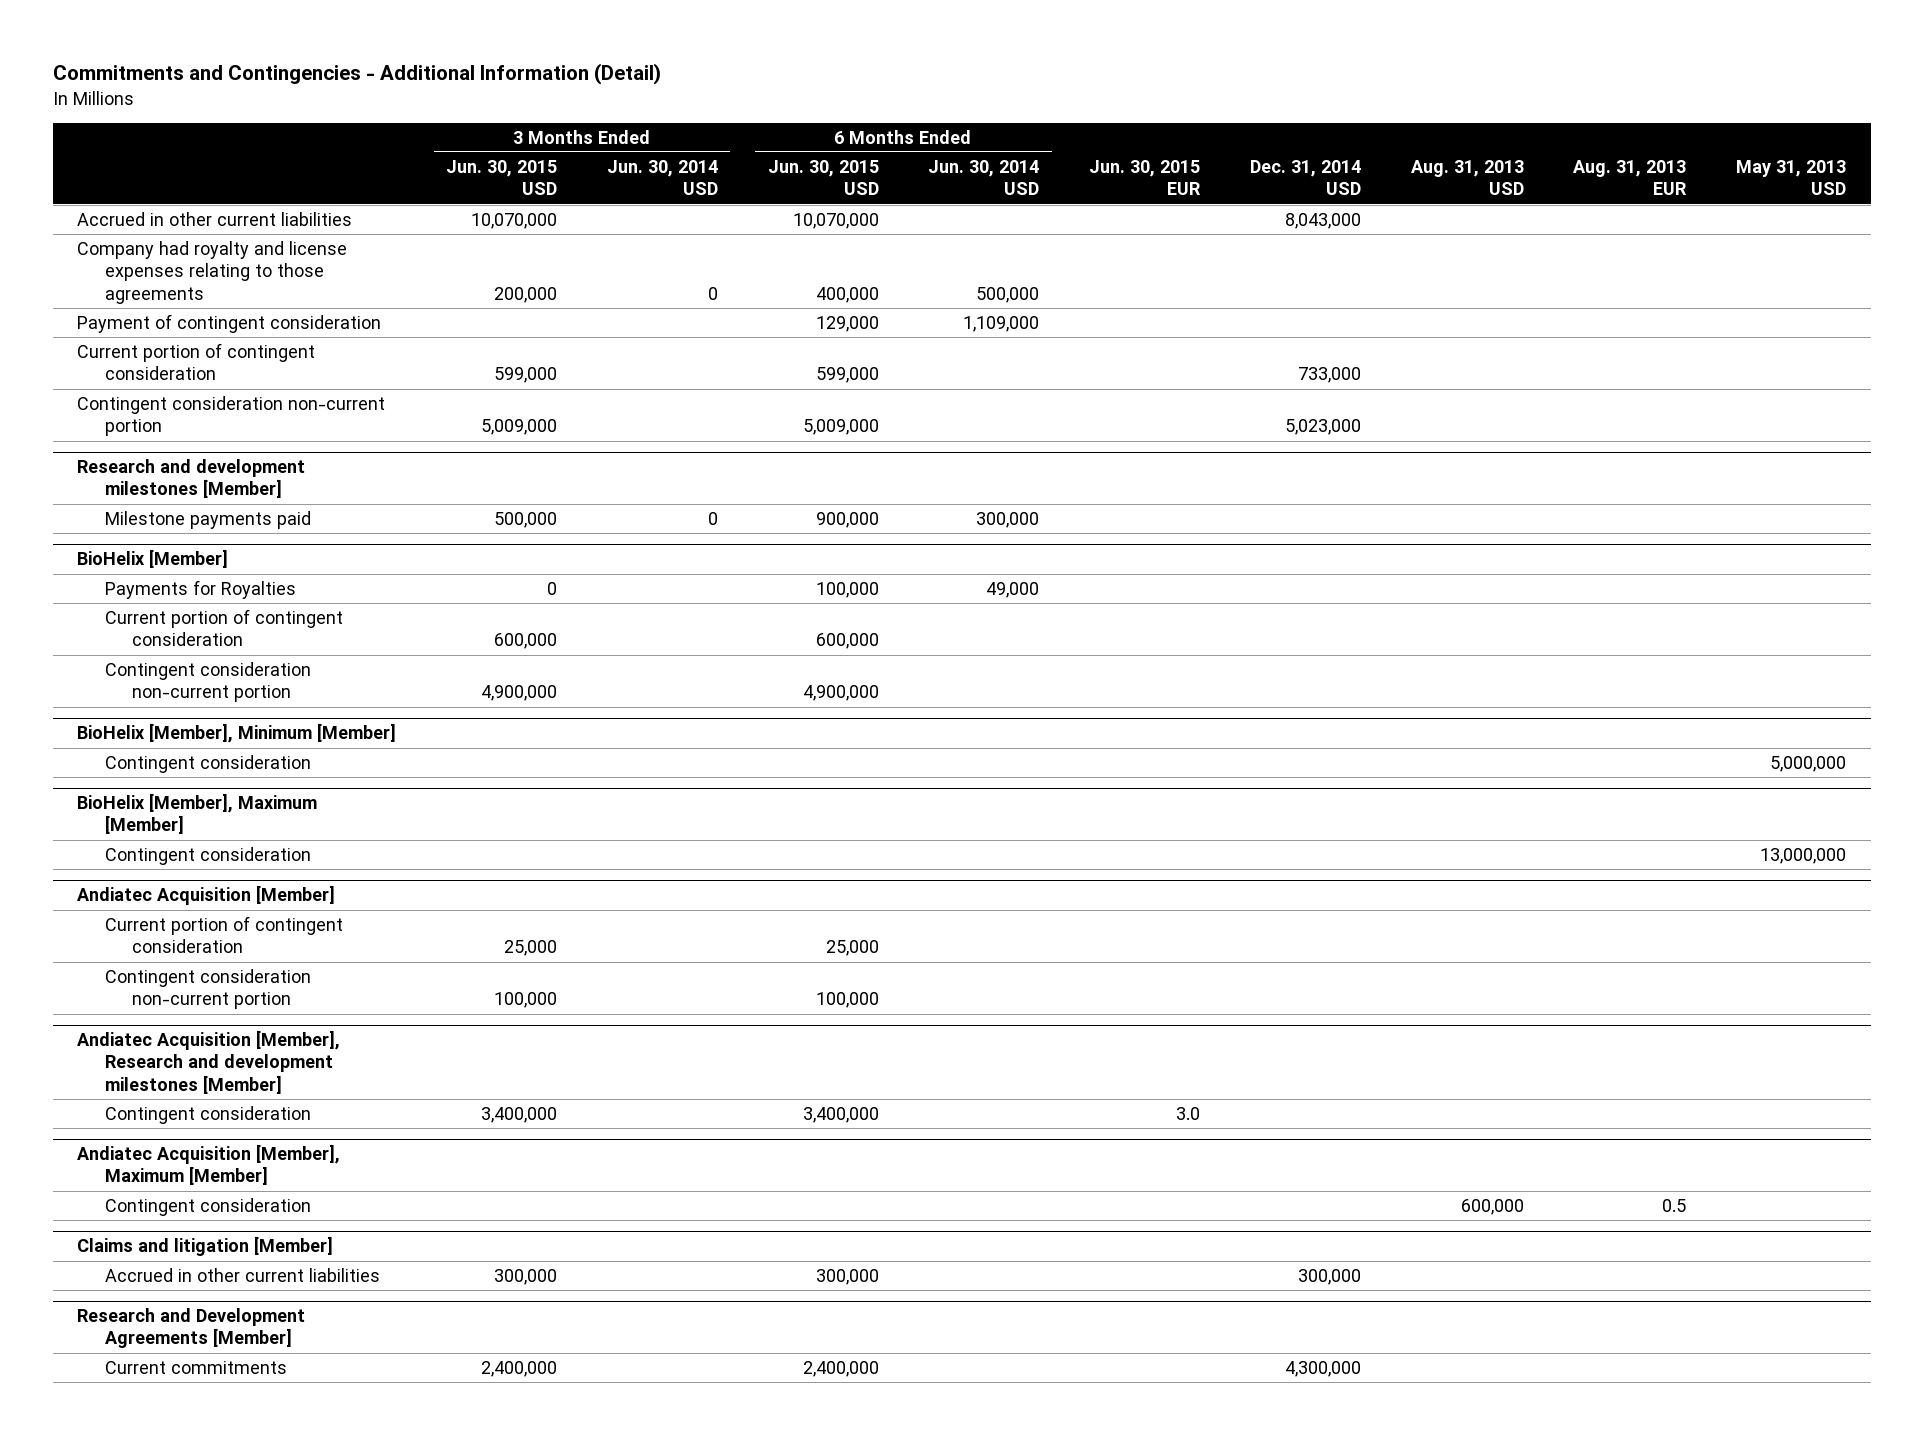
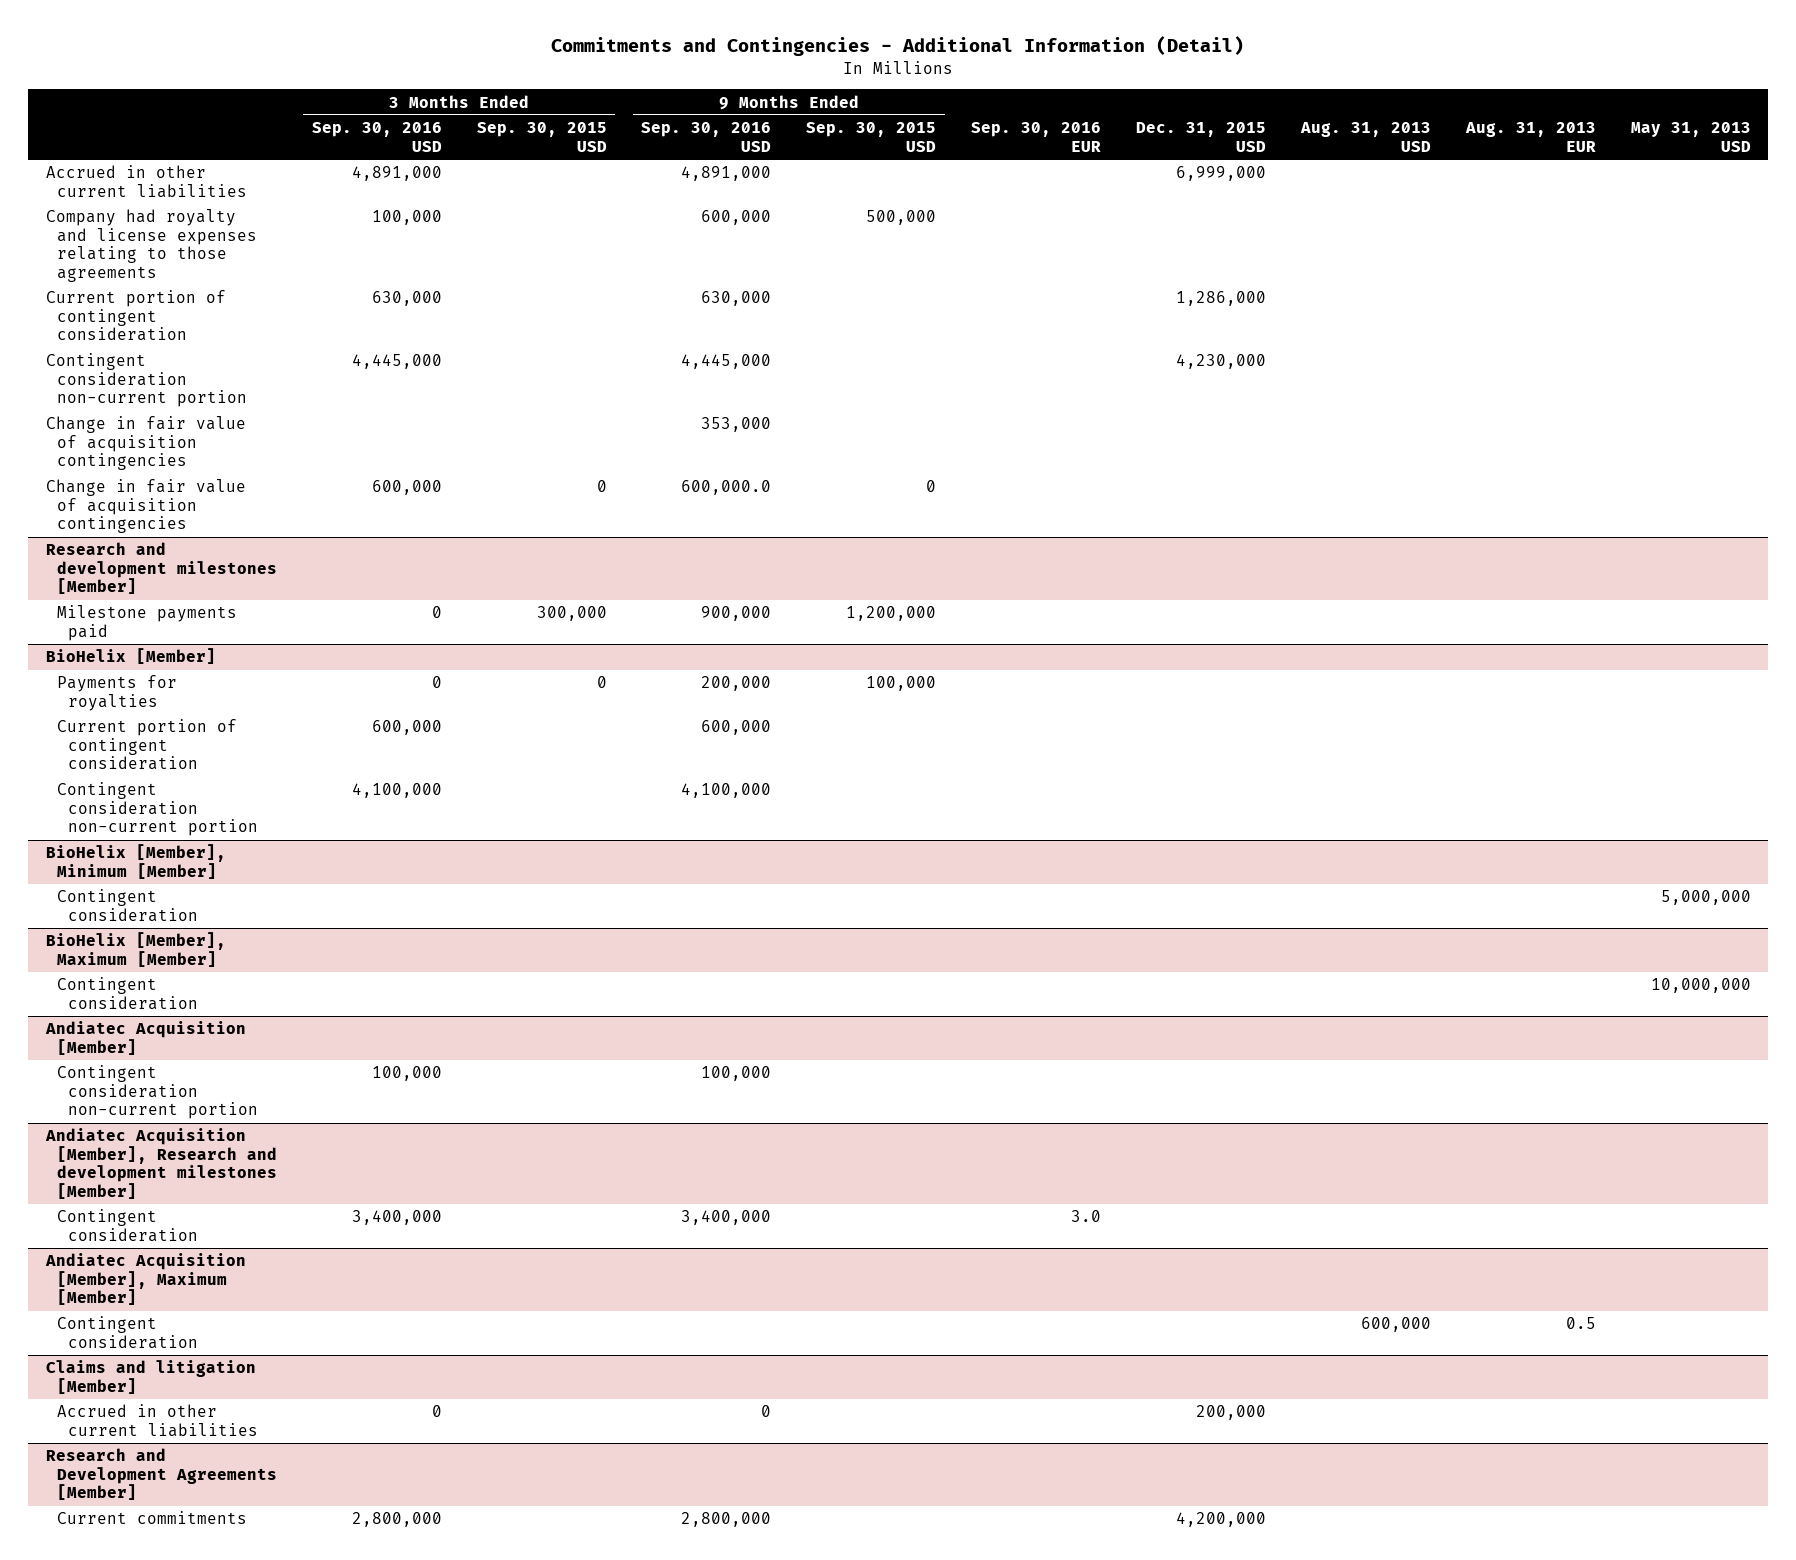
- | 3 Months Ended Jun. 30, 2015 USD | 3 Months Ended Jun. 30, 2014 USD | 6 Months Ended Jun. 30, 2015 USD | 6 Months Ended Jun. 30, 2014 USD | Jun. 30, 2015 EUR | Dec. 31, 2014 USD | Aug. 31, 2013 USD | Aug. 31, 2013 EUR | May 31, 2013 USD
+ | 3 Months Ended Sep. 30, 2016 USD | 3 Months Ended Sep. 30, 2015 USD | 9 Months Ended Sep. 30, 2016 USD | 9 Months Ended Sep. 30, 2015 USD | Sep. 30, 2016 EUR | Dec. 31, 2015 USD | Aug. 31, 2013 USD | Aug. 31, 2013 EUR | May 31, 2013 USD
- Payment of contingent consideration | | | 129,000 | 1,109,000 | | | | |
+ Change in fair value of acquisition contingencies | | | 353,000 | | | | | |
+ Change in fair value of acquisition contingencies | 600,000 | 0 | 600,000.0 | 0 | | | | |
@ BioHelix [Member]
- Payments for Royalties | 0 | | 100,000 | 49,000 | | | | |
+ Payments for royalties | 0 | 0 | 200,000 | 100,000 | | | | |
@ BioHelix [Member], Maximum [Member]
- Contingent consideration | | | | | | | | | 13,000,000
+ Contingent consideration | | | | | | | | | 10,000,000
@ Andiatec Acquisition [Member]
- Current portion of contingent consideration | 25,000 | | 25,000 | | | | | |

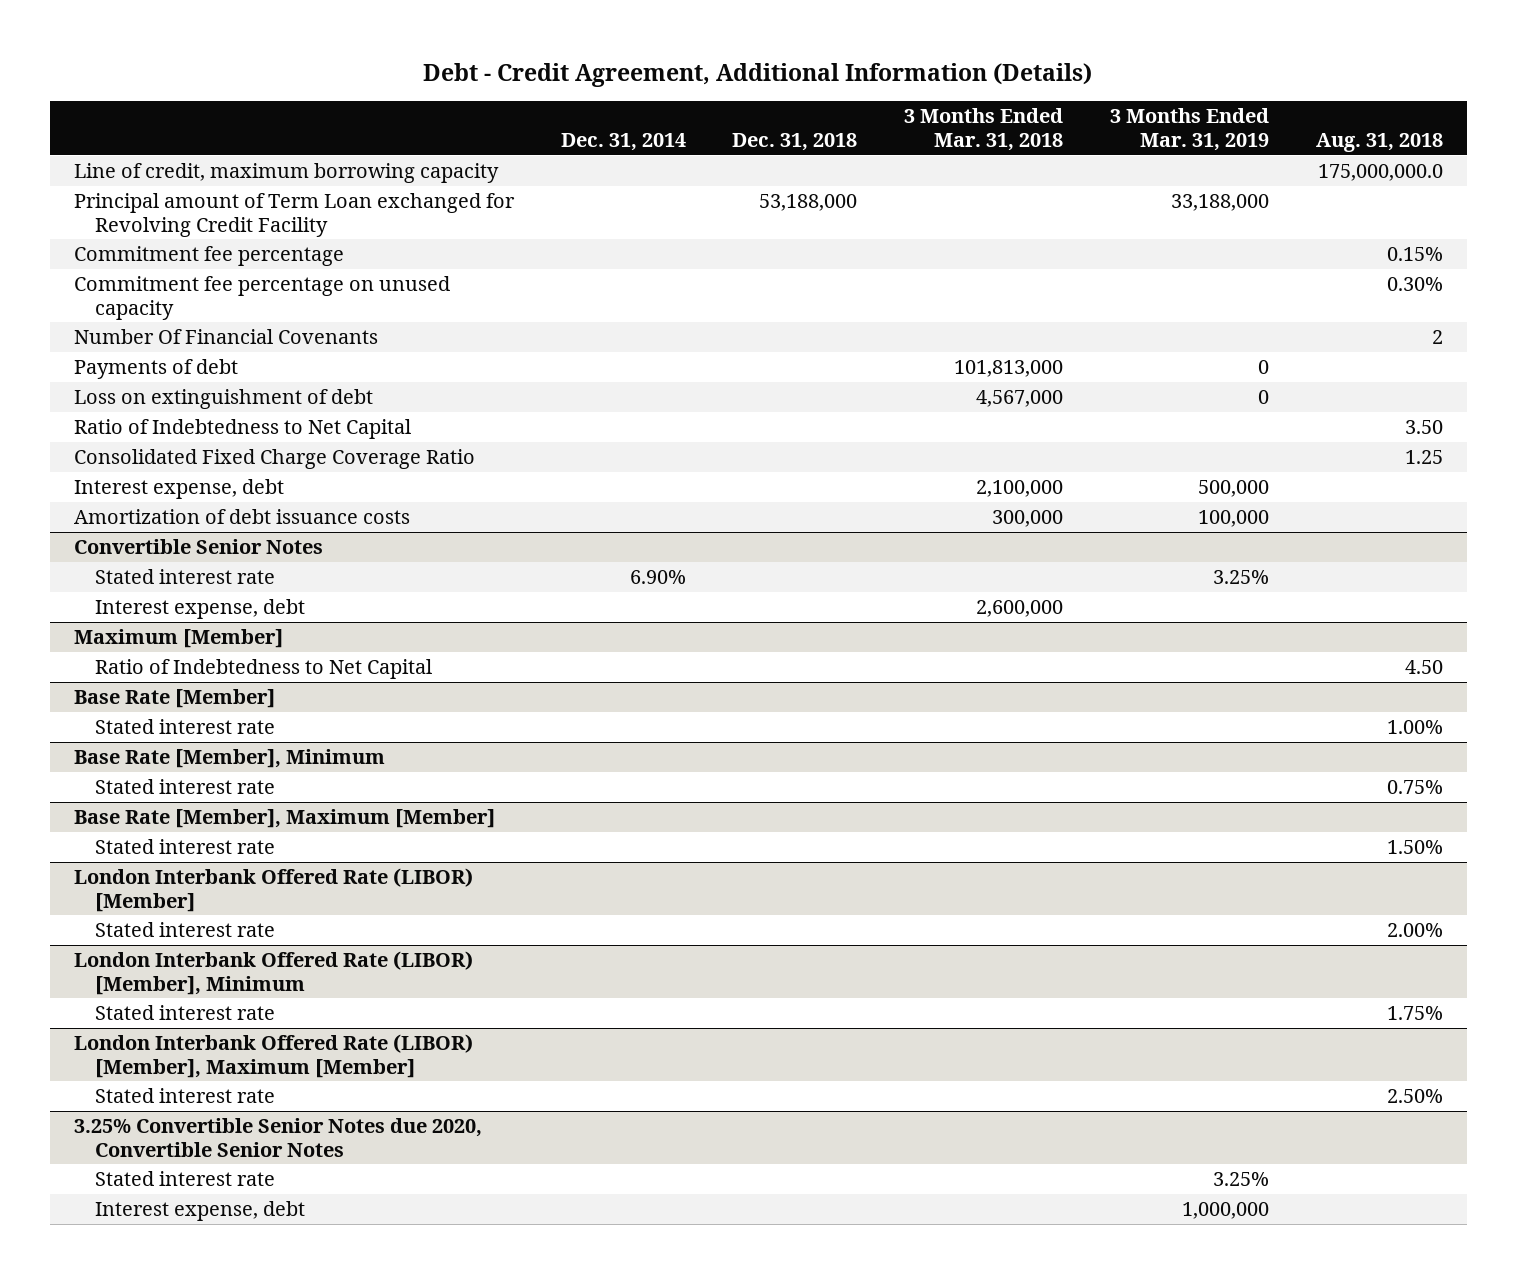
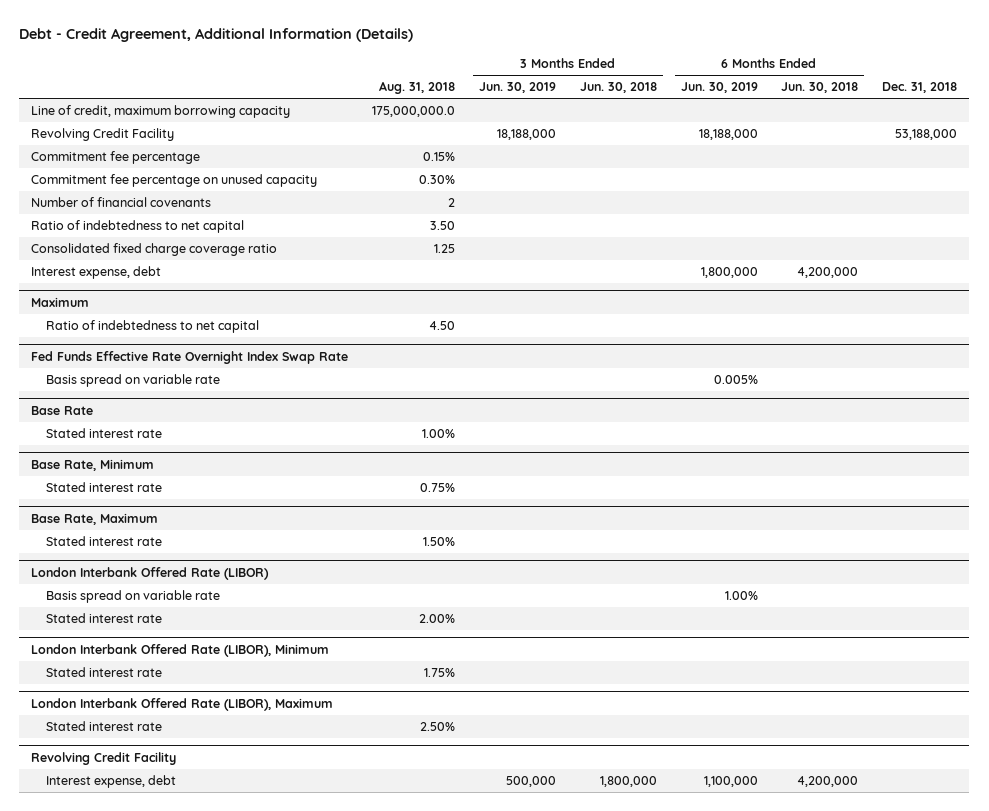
- | Dec. 31, 2014 | Dec. 31, 2018 | 3 Months Ended Mar. 31, 2018 | 3 Months Ended Mar. 31, 2019 | Aug. 31, 2018
+ | Aug. 31, 2018 | 3 Months Ended Jun. 30, 2019 | 3 Months Ended Jun. 30, 2018 | 6 Months Ended Jun. 30, 2019 | 6 Months Ended Jun. 30, 2018 | Dec. 31, 2018
- Principal amount of Term Loan exchanged for Revolving Credit Facility | | 53,188,000 | | 33,188,000 |
+ Revolving Credit Facility | | 18,188,000 | | 18,188,000 | | 53,188,000
- Number Of Financial Covenants | | | | | 2
- Payments of debt | | | 101,813,000 | 0 |
- Loss on extinguishment of debt | | | 4,567,000 | 0 |
- Ratio of Indebtedness to Net Capital | | | | | 3.50
- Consolidated Fixed Charge Coverage Ratio | | | | | 1.25
+ Number of financial covenants | 2 | | | | |
+ Ratio of indebtedness to net capital | 3.50 | | | | |
+ Consolidated fixed charge coverage ratio | 1.25 | | | | |
- Amortization of debt issuance costs | | | 300,000 | 100,000 |
- Convertible Senior Notes
- Stated interest rate | 6.90% | | | 3.25% |
- Interest expense, debt | | | 2,600,000 | |
- Maximum [Member]
- Ratio of Indebtedness to Net Capital | | | | | 4.50
- Base Rate [Member]
+ Maximum
+ Ratio of indebtedness to net capital | 4.50 | | | | |
+ Fed Funds Effective Rate Overnight Index Swap Rate
+ Basis spread on variable rate | | | | 0.005% | |
+ Base Rate
- Base Rate [Member], Minimum
+ Base Rate, Minimum
- Base Rate [Member], Maximum [Member]
+ Base Rate, Maximum
- London Interbank Offered Rate (LIBOR) [Member]
+ London Interbank Offered Rate (LIBOR)
+ Basis spread on variable rate | | | | 1.00% | |
- London Interbank Offered Rate (LIBOR) [Member], Minimum
+ London Interbank Offered Rate (LIBOR), Minimum
- London Interbank Offered Rate (LIBOR) [Member], Maximum [Member]
+ London Interbank Offered Rate (LIBOR), Maximum
- 3.25% Convertible Senior Notes due 2020, Convertible Senior Notes
- Stated interest rate | | | | 3.25% |
- Interest expense, debt | | | | 1,000,000 |
+ Revolving Credit Facility
+ Interest expense, debt | | 500,000 | 1,800,000 | 1,100,000 | 4,200,000 |

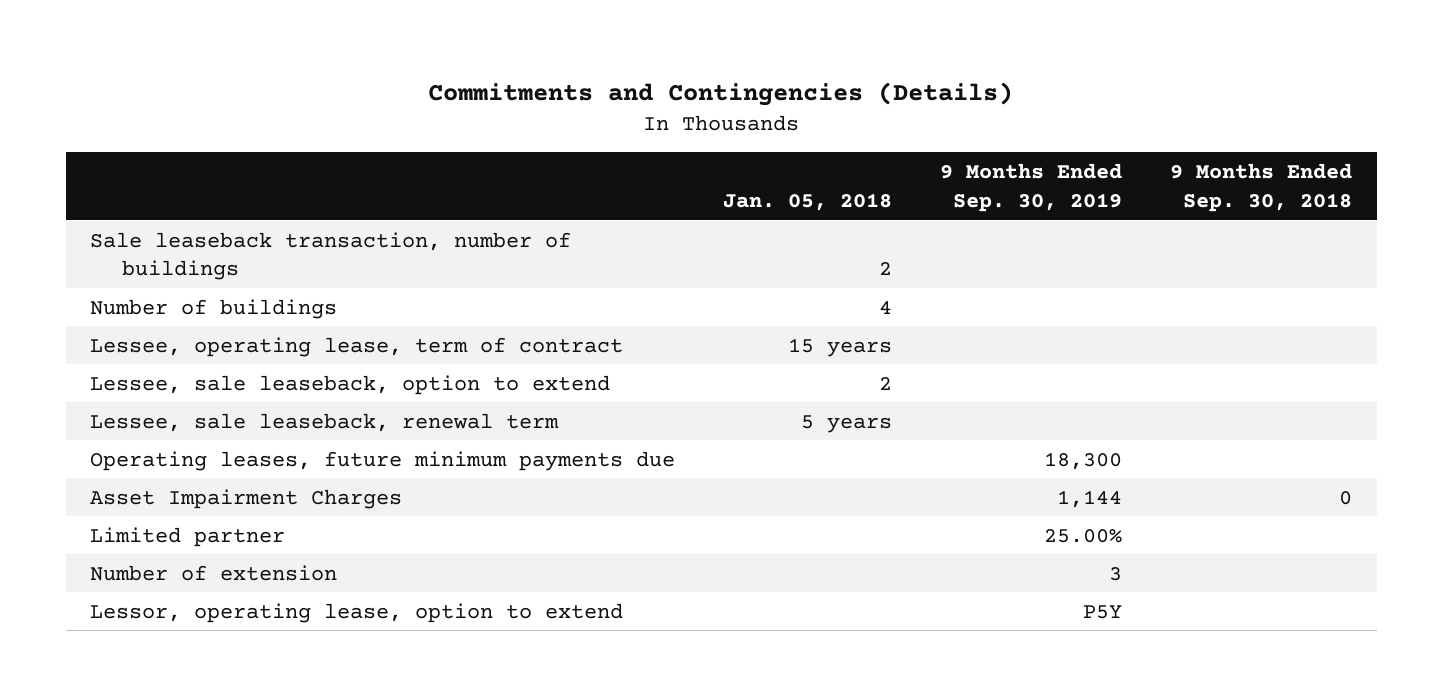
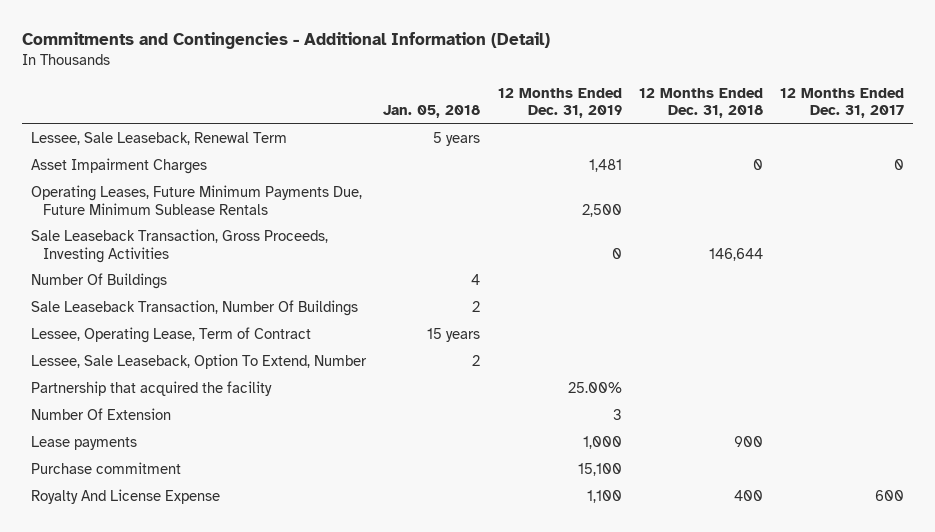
- Commitments and Contingencies (Details)
+ Commitments and Contingencies - Additional Information (Detail)
- | Jan. 05, 2018 | 9 Months Ended Sep. 30, 2019 | 9 Months Ended Sep. 30, 2018
+ | Jan. 05, 2018 | 12 Months Ended Dec. 31, 2019 | 12 Months Ended Dec. 31, 2018 | 12 Months Ended Dec. 31, 2017
- Sale leaseback transaction, number of buildings | 2 | |
- Number of buildings | 4 | |
- Lessee, operating lease, term of contract | 15 years | |
- Lessee, sale leaseback, option to extend | 2 | |
- Lessee, sale leaseback, renewal term | 5 years | |
- Operating leases, future minimum payments due | | 18,300 |
+ Lessee, Sale Leaseback, Renewal Term | 5 years | | |
- Limited partner | | 25.00% |
- Number of extension | | 3 |
- Lessor, operating lease, option to extend | | P5Y |
+ Operating Leases, Future Minimum Payments Due, Future Minimum Sublease Rentals | | 2,500 | |
+ Sale Leaseback Transaction, Gross Proceeds, Investing Activities | | 0 | 146,644 |
+ Number Of Buildings | 4 | | |
+ Sale Leaseback Transaction, Number Of Buildings | 2 | | |
+ Lessee, Operating Lease, Term of Contract | 15 years | | |
+ Lessee, Sale Leaseback, Option To Extend, Number | 2 | | |
+ Partnership that acquired the facility | | 25.00% | |
+ Number Of Extension | | 3 | |
+ Lease payments | | 1,000 | 900 |
+ Purchase commitment | | 15,100 | |
+ Royalty And License Expense | | 1,100 | 400 | 600

